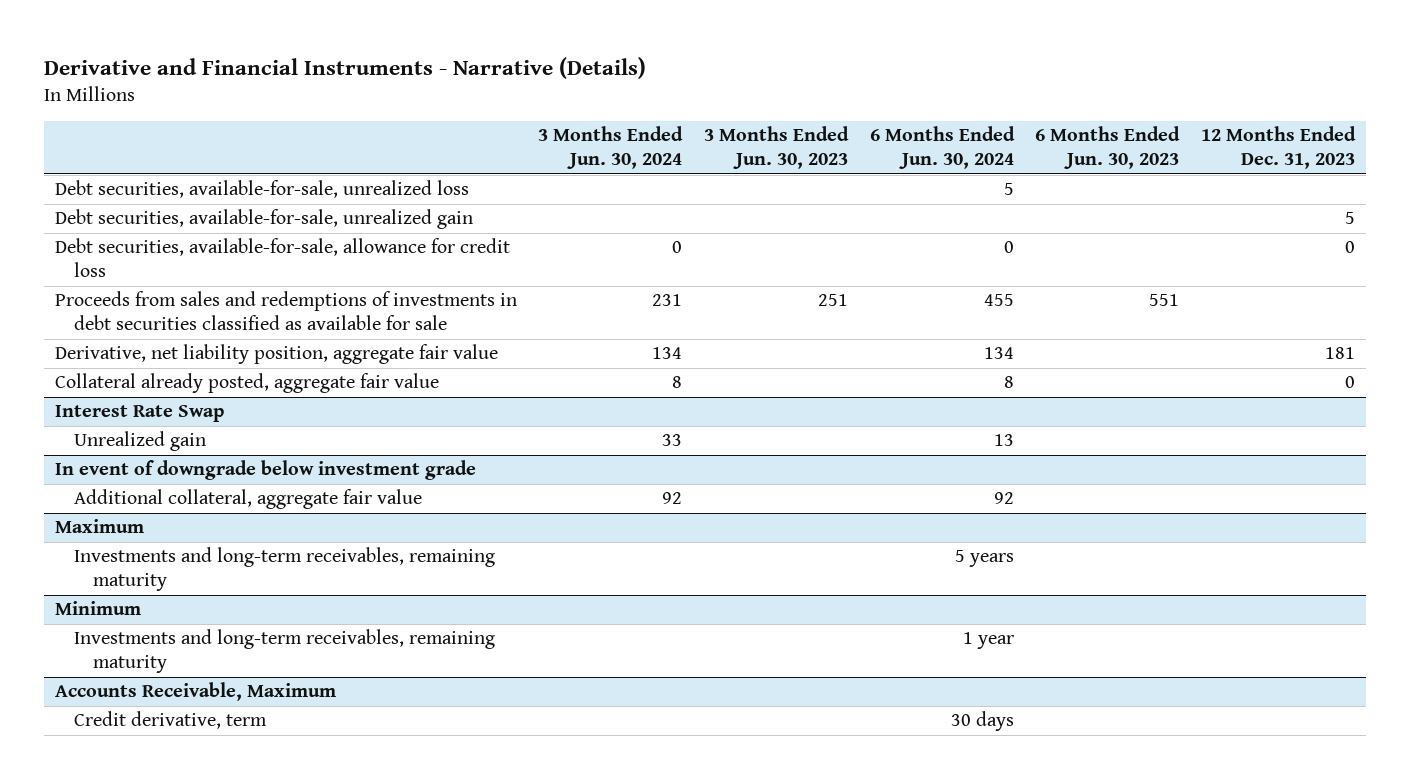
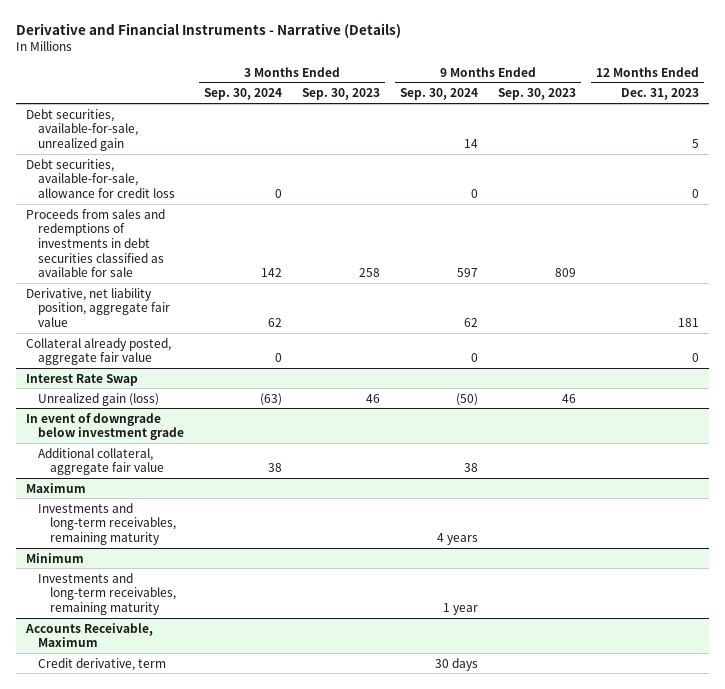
- | 3 Months Ended Jun. 30, 2024 | 3 Months Ended Jun. 30, 2023 | 6 Months Ended Jun. 30, 2024 | 6 Months Ended Jun. 30, 2023 | 12 Months Ended Dec. 31, 2023
+ | 3 Months Ended Sep. 30, 2024 | 3 Months Ended Sep. 30, 2023 | 9 Months Ended Sep. 30, 2024 | 9 Months Ended Sep. 30, 2023 | 12 Months Ended Dec. 31, 2023
- Debt securities, available-for-sale, unrealized loss | | | 5 | |
@ Interest Rate Swap
- Unrealized gain | 33 | | 13 | |
+ Unrealized gain (loss) | (63) | 46 | (50) | 46 |

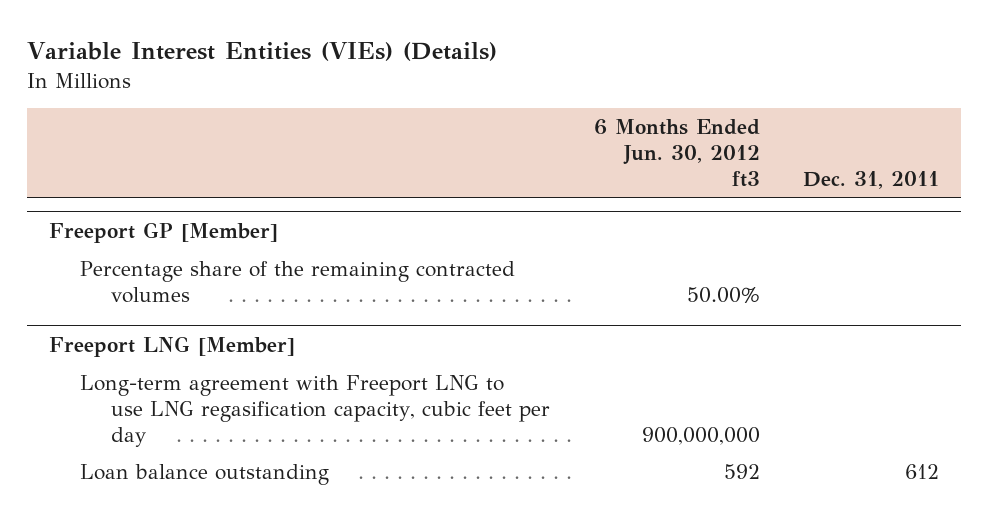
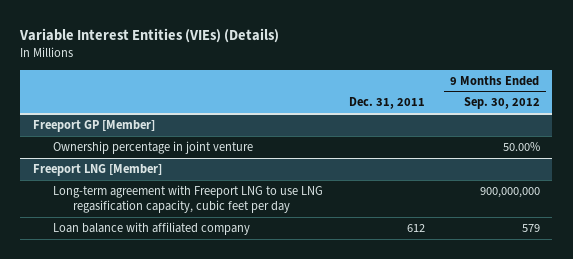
- | 6 Months Ended Jun. 30, 2012 ft3 | Dec. 31, 2011
+ | Dec. 31, 2011 | 9 Months Ended Sep. 30, 2012
@ Freeport GP [Member]
- Percentage share of the remaining contracted volumes | 50.00% |
+ Ownership percentage in joint venture | | 50.00%
@ Freeport LNG [Member]
- Loan balance outstanding | 592 | 612
+ Loan balance with affiliated company | 612 | 579

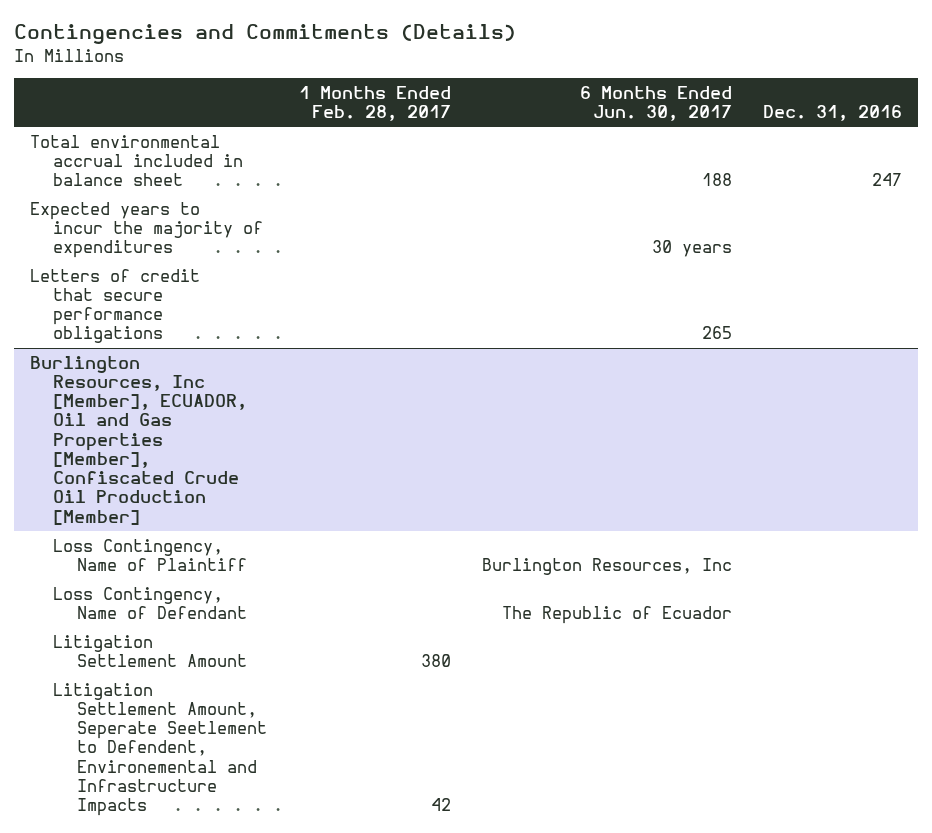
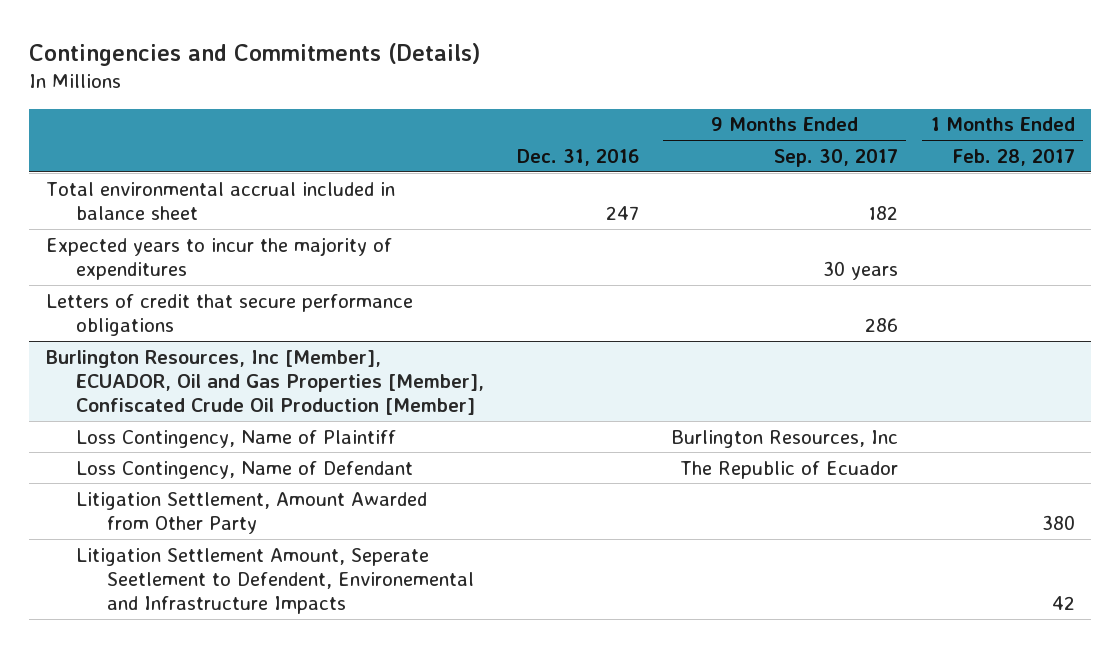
- | 1 Months Ended Feb. 28, 2017 | 6 Months Ended Jun. 30, 2017 | Dec. 31, 2016
+ | Dec. 31, 2016 | 9 Months Ended Sep. 30, 2017 | 1 Months Ended Feb. 28, 2017
@ Burlington Resources, Inc [Member], ECUADOR, Oil and Gas Properties [Member], Confiscated Crude Oil Production [Member]
- Litigation Settlement Amount | 380 | |
+ Litigation Settlement, Amount Awarded from Other Party | | | 380

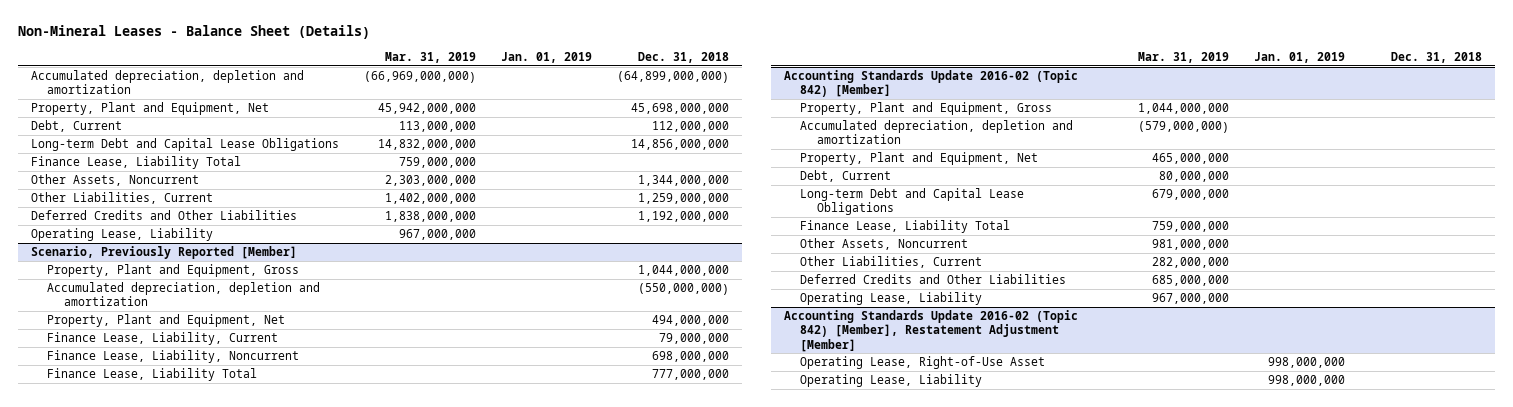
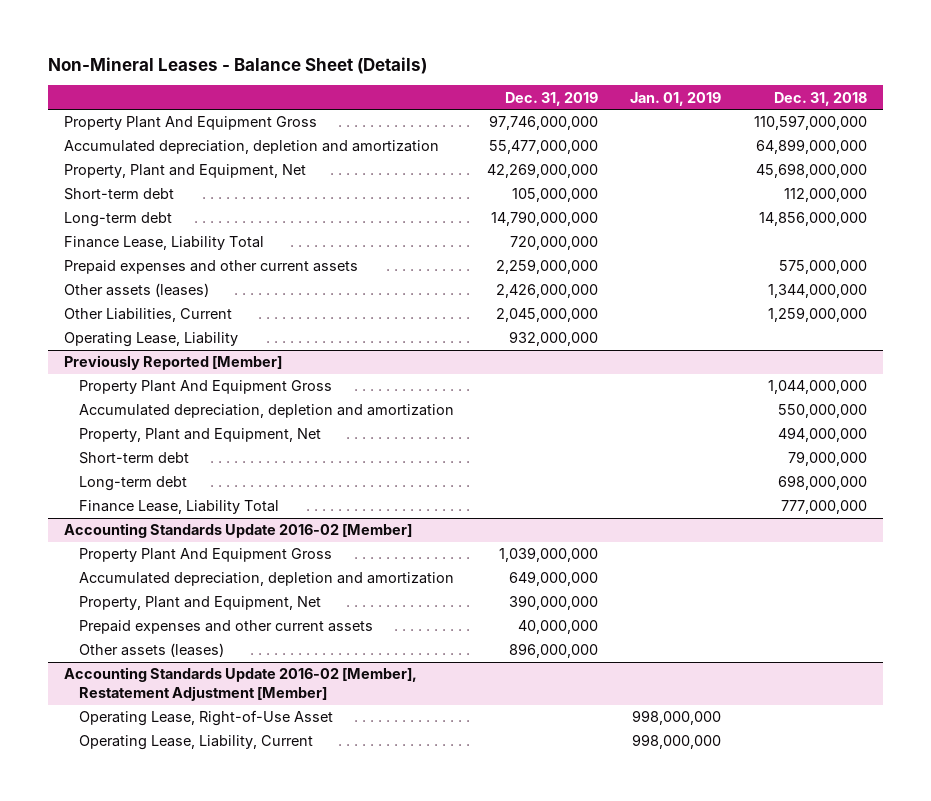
- | Mar. 31, 2019 | Jan. 01, 2019 | Dec. 31, 2018
+ | Dec. 31, 2019 | Jan. 01, 2019 | Dec. 31, 2018
- Accumulated depreciation, depletion and amortization | (66,969,000,000) | | (64,899,000,000)
+ Property Plant And Equipment Gross | 97,746,000,000 | | 110,597,000,000
+ Accumulated depreciation, depletion and amortization | 55,477,000,000 | | 64,899,000,000
- Debt, Current | 113,000,000 | | 112,000,000
- Long-term Debt and Capital Lease Obligations | 14,832,000,000 | | 14,856,000,000
+ Short-term debt | 105,000,000 | | 112,000,000
+ Long-term debt | 14,790,000,000 | | 14,856,000,000
- Other Assets, Noncurrent | 2,303,000,000 | | 1,344,000,000
+ Prepaid expenses and other current assets | 2,259,000,000 | | 575,000,000
+ Other assets (leases) | 2,426,000,000 | | 1,344,000,000
- Deferred Credits and Other Liabilities | 1,838,000,000 | | 1,192,000,000
- Scenario, Previously Reported [Member]
- Property, Plant and Equipment, Gross | | | 1,044,000,000
- Accumulated depreciation, depletion and amortization | | | (550,000,000)
+ Previously Reported [Member]
+ Property Plant And Equipment Gross | | | 1,044,000,000
+ Accumulated depreciation, depletion and amortization | | | 550,000,000
- Finance Lease, Liability, Current | | | 79,000,000
- Finance Lease, Liability, Noncurrent | | | 698,000,000
+ Short-term debt | | | 79,000,000
+ Long-term debt | | | 698,000,000
- Accounting Standards Update 2016-02 (Topic 842) [Member]
- Property, Plant and Equipment, Gross | 1,044,000,000 | |
+ Accounting Standards Update 2016-02 [Member]
+ Property Plant And Equipment Gross | 1,039,000,000 | |
- Debt, Current | 80,000,000 | |
- Long-term Debt and Capital Lease Obligations | 679,000,000 | |
- Finance Lease, Liability Total | 759,000,000 | |
- Other Assets, Noncurrent | 981,000,000 | |
- Other Liabilities, Current | 282,000,000 | |
- Deferred Credits and Other Liabilities | 685,000,000 | |
- Operating Lease, Liability | 967,000,000 | |
- Accounting Standards Update 2016-02 (Topic 842) [Member], Restatement Adjustment [Member]
+ Prepaid expenses and other current assets | 40,000,000 | |
+ Other assets (leases) | 896,000,000 | |
+ Accounting Standards Update 2016-02 [Member], Restatement Adjustment [Member]
- Operating Lease, Liability | | 998,000,000 |
+ Operating Lease, Liability, Current | | 998,000,000 |

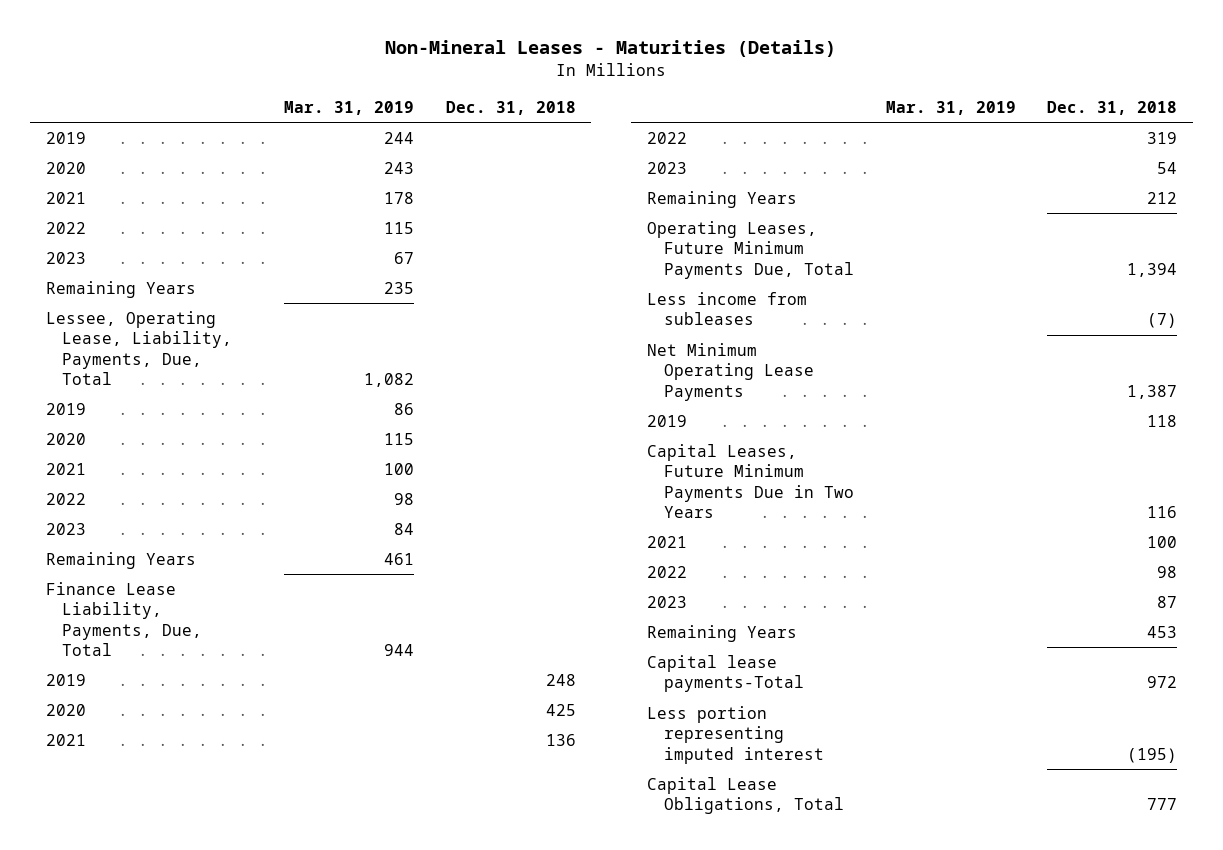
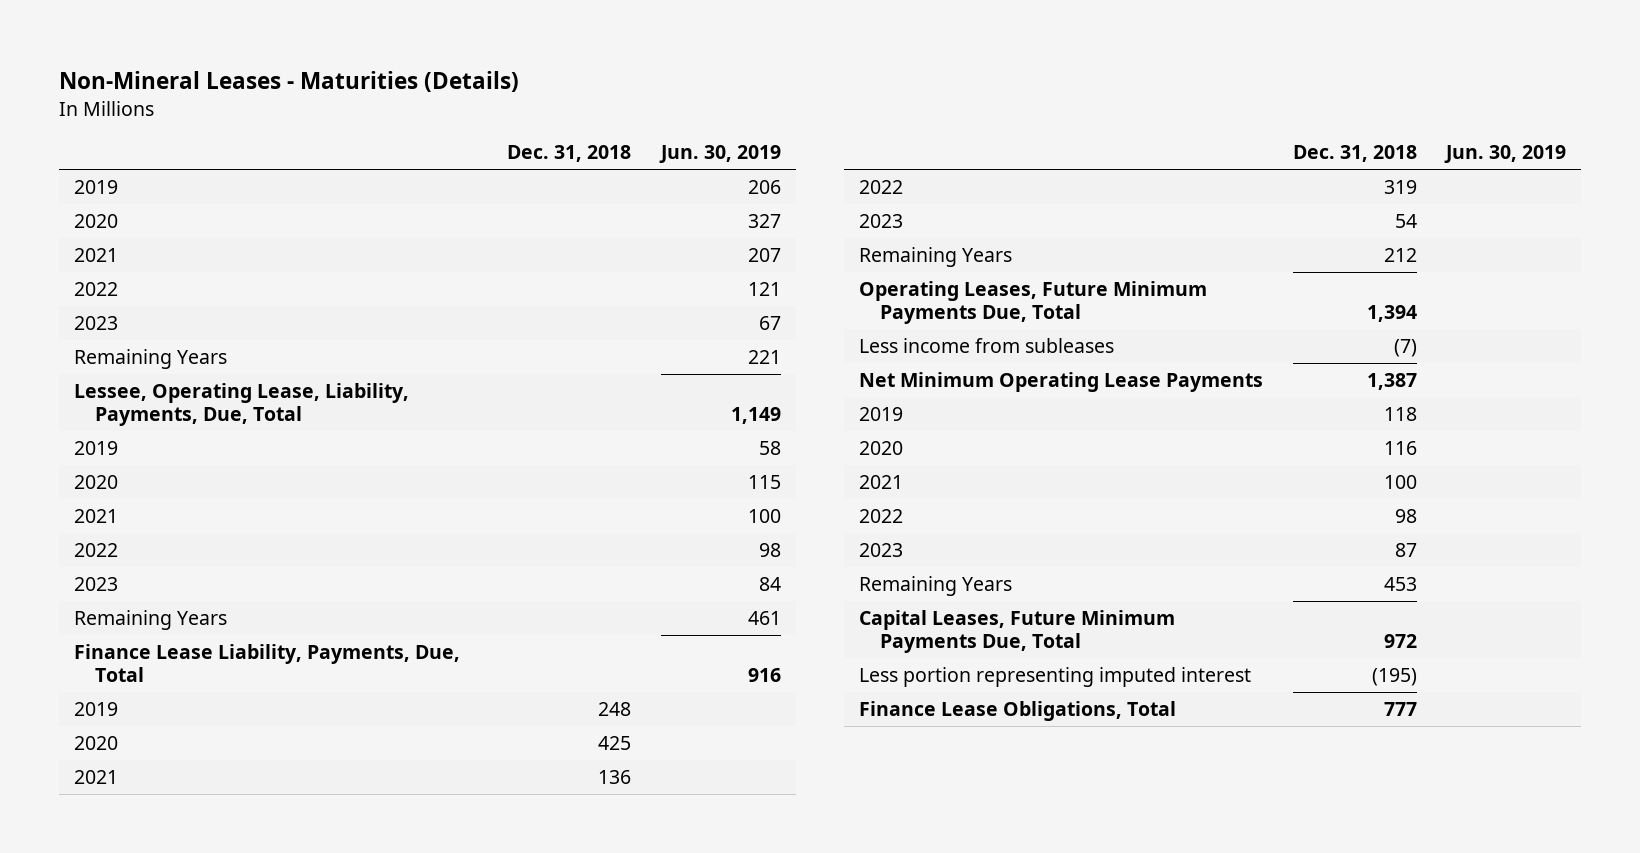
- | Mar. 31, 2019 | Dec. 31, 2018
+ | Dec. 31, 2018 | Jun. 30, 2019
- Capital Leases, Future Minimum Payments Due in Two Years | | 116
+ 2020 | 116 |
- Capital lease payments-Total | | 972
+ Capital Leases, Future Minimum Payments Due, Total | 972 |
- Capital Lease Obligations, Total | | 777
+ Finance Lease Obligations, Total | 777 |

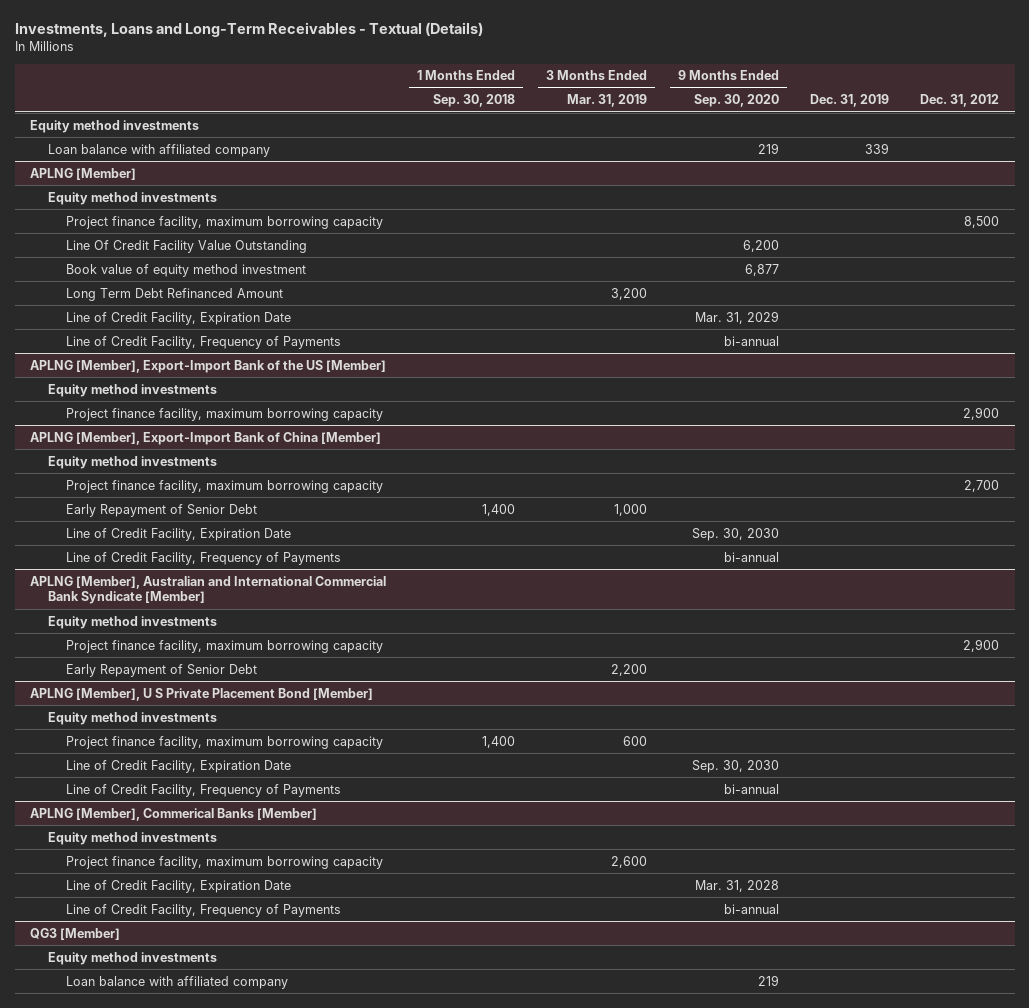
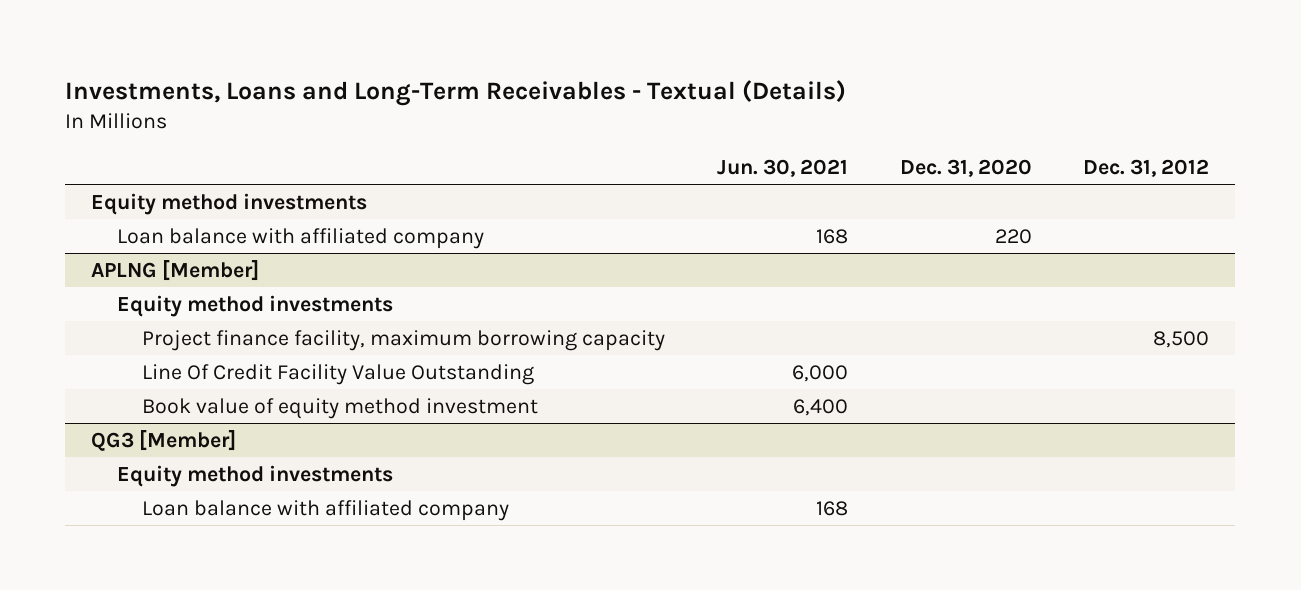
- | 1 Months Ended Sep. 30, 2018 | 3 Months Ended Mar. 31, 2019 | 9 Months Ended Sep. 30, 2020 | Dec. 31, 2019 | Dec. 31, 2012
+ | Jun. 30, 2021 | Dec. 31, 2020 | Dec. 31, 2012
@ APLNG [Member]
- Long Term Debt Refinanced Amount | | 3,200 | | |
- Line of Credit Facility, Expiration Date | | | Mar. 31, 2029 | |
- Line of Credit Facility, Frequency of Payments | | | bi-annual | |
- APLNG [Member], Export-Import Bank of the US [Member]
- Equity method investments
- Project finance facility, maximum borrowing capacity | | | | | 2,900
- APLNG [Member], Export-Import Bank of China [Member]
- Equity method investments
- Project finance facility, maximum borrowing capacity | | | | | 2,700
- Early Repayment of Senior Debt | 1,400 | 1,000 | | |
- Line of Credit Facility, Expiration Date | | | Sep. 30, 2030 | |
- Line of Credit Facility, Frequency of Payments | | | bi-annual | |
- APLNG [Member], Australian and International Commercial Bank Syndicate [Member]
- Equity method investments
- Project finance facility, maximum borrowing capacity | | | | | 2,900
- Early Repayment of Senior Debt | | 2,200 | | |
- APLNG [Member], U S Private Placement Bond [Member]
- Equity method investments
- Project finance facility, maximum borrowing capacity | 1,400 | 600 | | |
- Line of Credit Facility, Expiration Date | | | Sep. 30, 2030 | |
- Line of Credit Facility, Frequency of Payments | | | bi-annual | |
- APLNG [Member], Commerical Banks [Member]
- Equity method investments
- Project finance facility, maximum borrowing capacity | | 2,600 | | |
- Line of Credit Facility, Expiration Date | | | Mar. 31, 2028 | |
- Line of Credit Facility, Frequency of Payments | | | bi-annual | |

